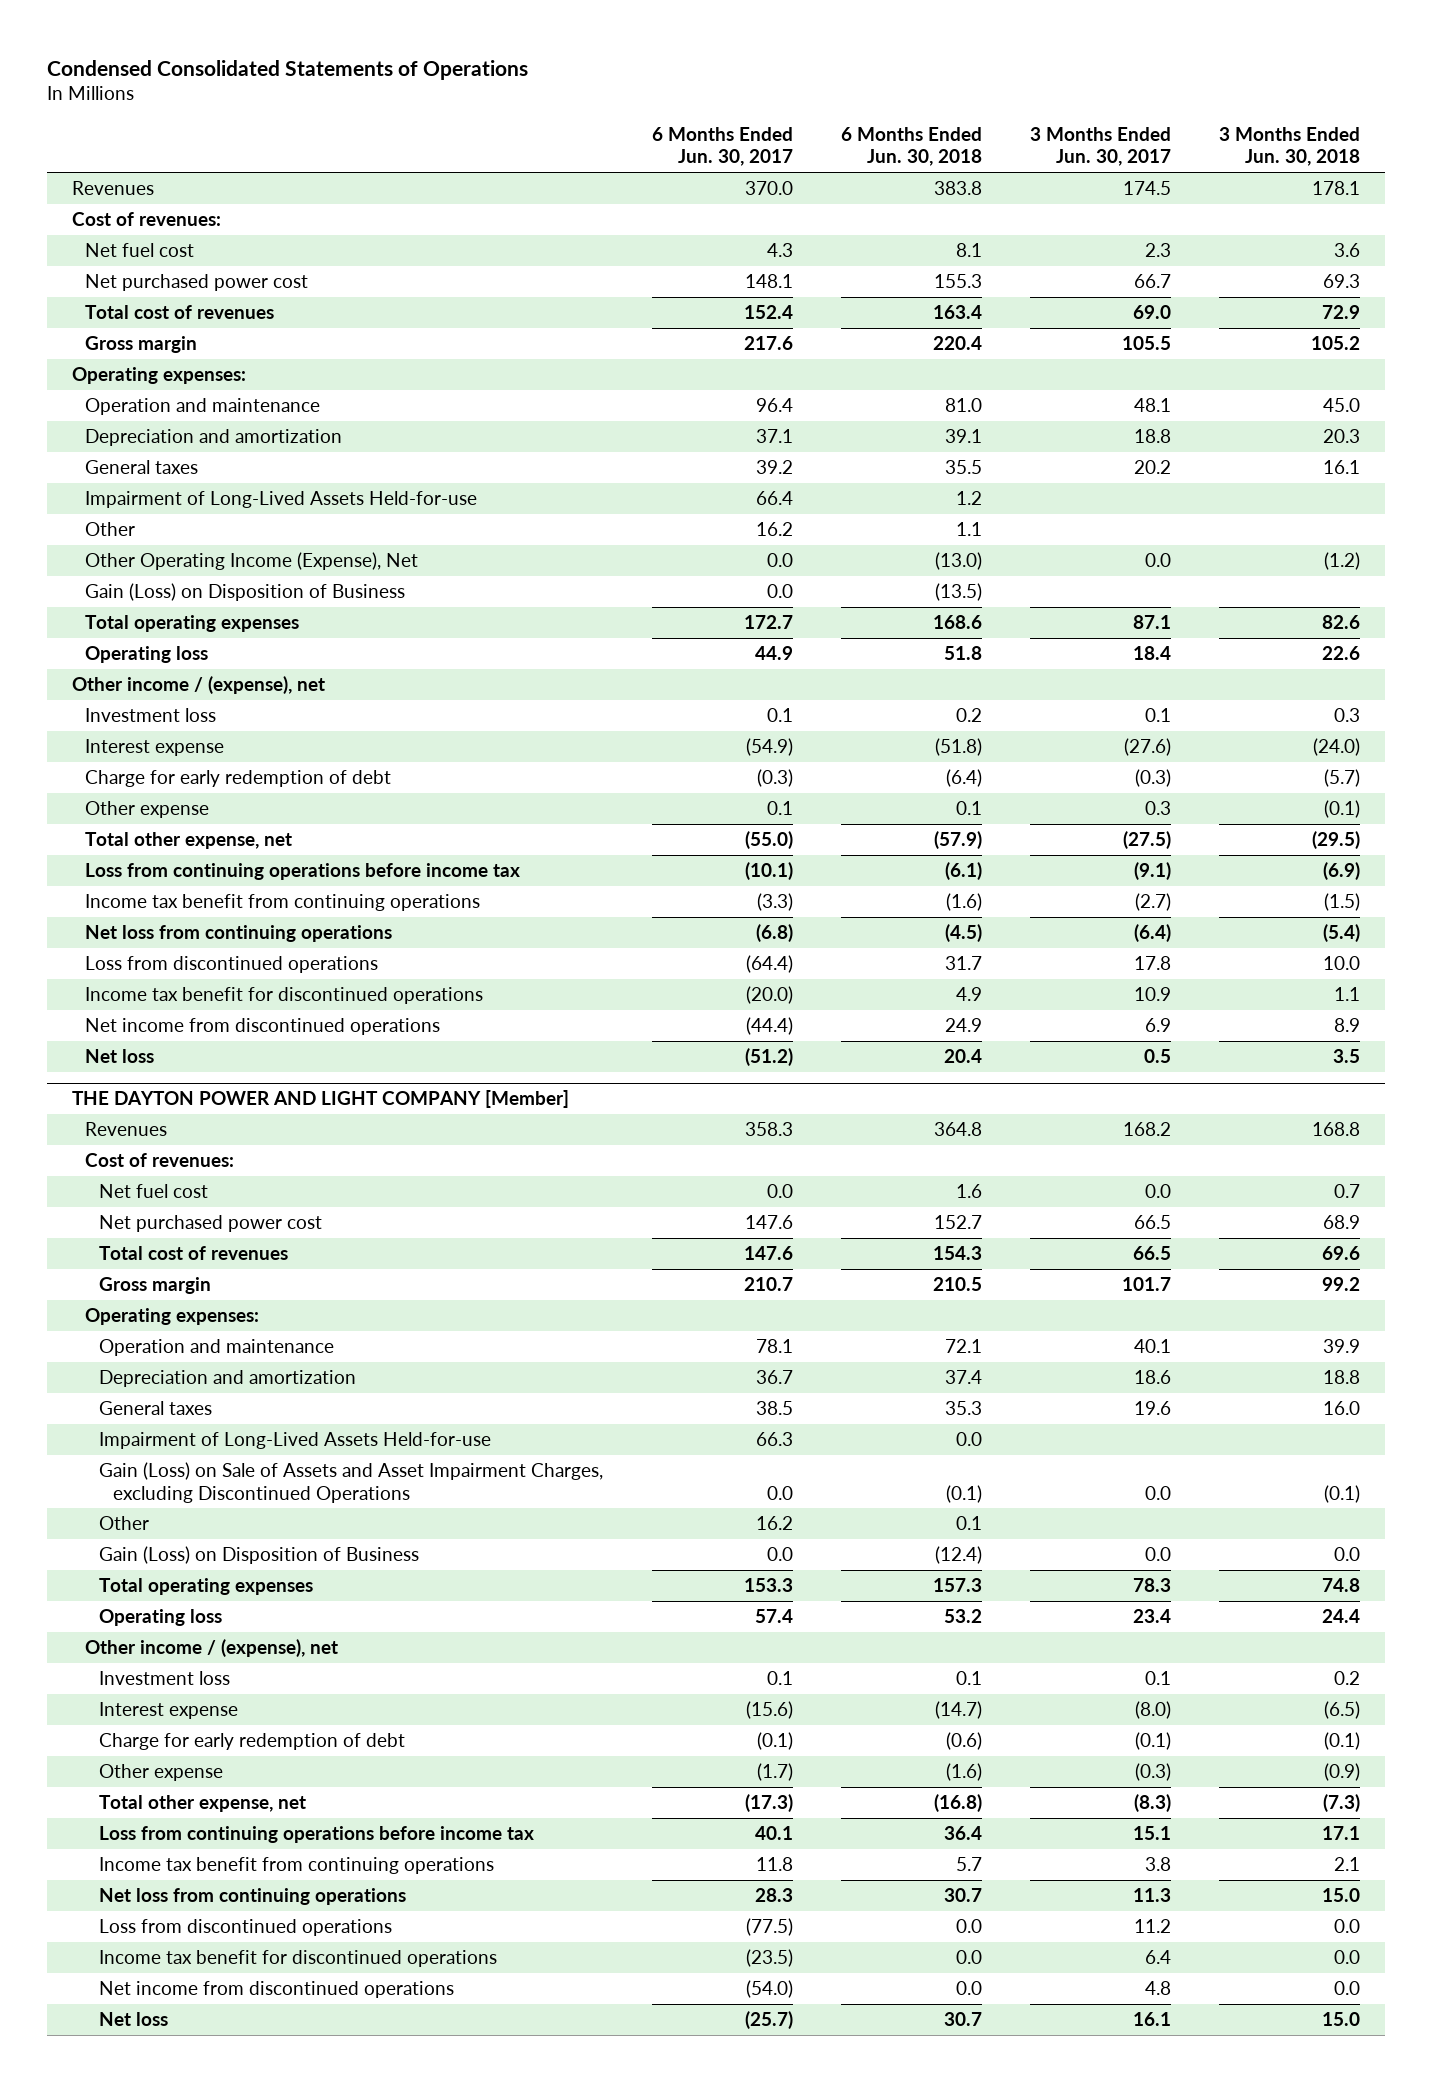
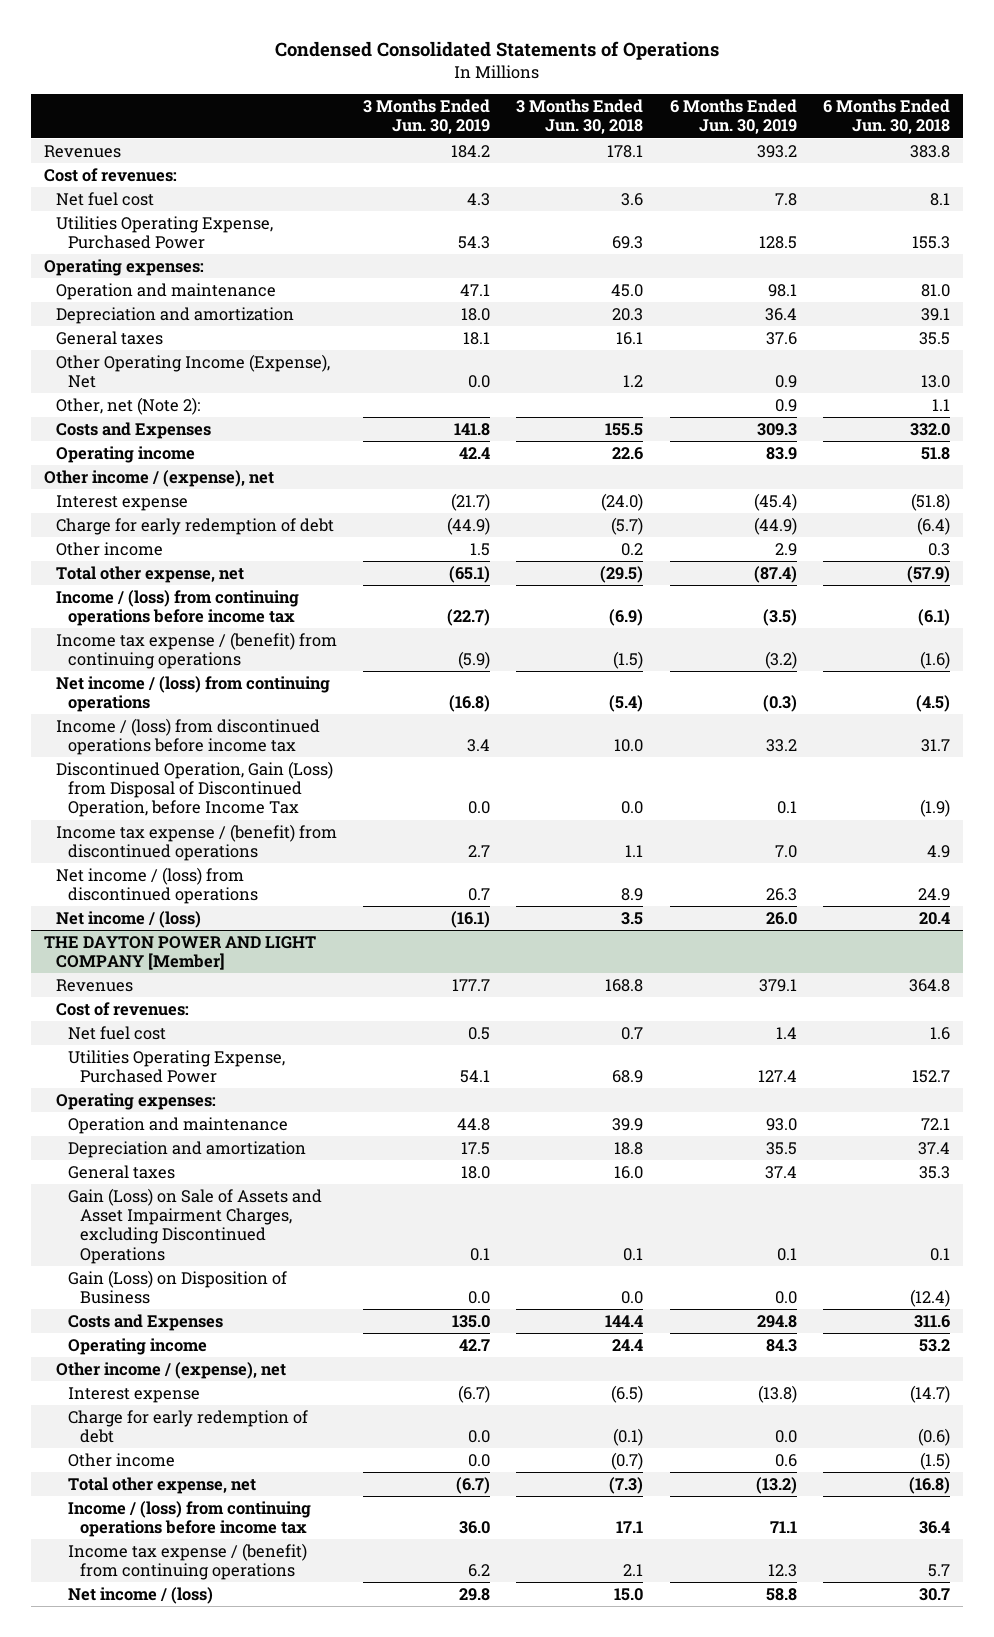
- | 6 Months Ended Jun. 30, 2017 | 6 Months Ended Jun. 30, 2018 | 3 Months Ended Jun. 30, 2017 | 3 Months Ended Jun. 30, 2018
+ | 3 Months Ended Jun. 30, 2019 | 3 Months Ended Jun. 30, 2018 | 6 Months Ended Jun. 30, 2019 | 6 Months Ended Jun. 30, 2018
- Net purchased power cost | 148.1 | 155.3 | 66.7 | 69.3
- Total cost of revenues | 152.4 | 163.4 | 69.0 | 72.9
- Gross margin | 217.6 | 220.4 | 105.5 | 105.2
+ Utilities Operating Expense, Purchased Power | 54.3 | 69.3 | 128.5 | 155.3
- Impairment of Long-Lived Assets Held-for-use | 66.4 | 1.2 | |
- Other | 16.2 | 1.1 | |
- Other Operating Income (Expense), Net | 0.0 | (13.0) | 0.0 | (1.2)
- Gain (Loss) on Disposition of Business | 0.0 | (13.5) | |
- Total operating expenses | 172.7 | 168.6 | 87.1 | 82.6
- Operating loss | 44.9 | 51.8 | 18.4 | 22.6
+ Other Operating Income (Expense), Net | 0.0 | 1.2 | 0.9 | 13.0
+ Other, net (Note 2): | | | 0.9 | 1.1
+ Costs and Expenses | 141.8 | 155.5 | 309.3 | 332.0
+ Operating income | 42.4 | 22.6 | 83.9 | 51.8
- Investment loss | 0.1 | 0.2 | 0.1 | 0.3
- Other expense | 0.1 | 0.1 | 0.3 | (0.1)
+ Other income | 1.5 | 0.2 | 2.9 | 0.3
- Loss from continuing operations before income tax | (10.1) | (6.1) | (9.1) | (6.9)
- Income tax benefit from continuing operations | (3.3) | (1.6) | (2.7) | (1.5)
- Net loss from continuing operations | (6.8) | (4.5) | (6.4) | (5.4)
- Loss from discontinued operations | (64.4) | 31.7 | 17.8 | 10.0
- Income tax benefit for discontinued operations | (20.0) | 4.9 | 10.9 | 1.1
- Net income from discontinued operations | (44.4) | 24.9 | 6.9 | 8.9
- Net loss | (51.2) | 20.4 | 0.5 | 3.5
+ Income / (loss) from continuing operations before income tax | (22.7) | (6.9) | (3.5) | (6.1)
+ Income tax expense / (benefit) from continuing operations | (5.9) | (1.5) | (3.2) | (1.6)
+ Net income / (loss) from continuing operations | (16.8) | (5.4) | (0.3) | (4.5)
+ Income / (loss) from discontinued operations before income tax | 3.4 | 10.0 | 33.2 | 31.7
+ Discontinued Operation, Gain (Loss) from Disposal of Discontinued Operation, before Income Tax | 0.0 | 0.0 | 0.1 | (1.9)
+ Income tax expense / (benefit) from discontinued operations | 2.7 | 1.1 | 7.0 | 4.9
+ Net income / (loss) from discontinued operations | 0.7 | 8.9 | 26.3 | 24.9
+ Net income / (loss) | (16.1) | 3.5 | 26.0 | 20.4
@ THE DAYTON POWER AND LIGHT COMPANY [Member]
- Net purchased power cost | 147.6 | 152.7 | 66.5 | 68.9
- Total cost of revenues | 147.6 | 154.3 | 66.5 | 69.6
- Gross margin | 210.7 | 210.5 | 101.7 | 99.2
+ Utilities Operating Expense, Purchased Power | 54.1 | 68.9 | 127.4 | 152.7
- Impairment of Long-Lived Assets Held-for-use | 66.3 | 0.0 | |
- Gain (Loss) on Sale of Assets and Asset Impairment Charges, excluding Discontinued Operations | 0.0 | (0.1) | 0.0 | (0.1)
- Other | 16.2 | 0.1 | |
+ Gain (Loss) on Sale of Assets and Asset Impairment Charges, excluding Discontinued Operations | 0.1 | 0.1 | 0.1 | 0.1
- Total operating expenses | 153.3 | 157.3 | 78.3 | 74.8
- Operating loss | 57.4 | 53.2 | 23.4 | 24.4
+ Costs and Expenses | 135.0 | 144.4 | 294.8 | 311.6
+ Operating income | 42.7 | 24.4 | 84.3 | 53.2
- Investment loss | 0.1 | 0.1 | 0.1 | 0.2
- Other expense | (1.7) | (1.6) | (0.3) | (0.9)
+ Other income | 0.0 | (0.7) | 0.6 | (1.5)
- Loss from continuing operations before income tax | 40.1 | 36.4 | 15.1 | 17.1
- Income tax benefit from continuing operations | 11.8 | 5.7 | 3.8 | 2.1
- Net loss from continuing operations | 28.3 | 30.7 | 11.3 | 15.0
- Loss from discontinued operations | (77.5) | 0.0 | 11.2 | 0.0
- Income tax benefit for discontinued operations | (23.5) | 0.0 | 6.4 | 0.0
- Net income from discontinued operations | (54.0) | 0.0 | 4.8 | 0.0
- Net loss | (25.7) | 30.7 | 16.1 | 15.0
+ Income / (loss) from continuing operations before income tax | 36.0 | 17.1 | 71.1 | 36.4
+ Income tax expense / (benefit) from continuing operations | 6.2 | 2.1 | 12.3 | 5.7
+ Net income / (loss) | 29.8 | 15.0 | 58.8 | 30.7

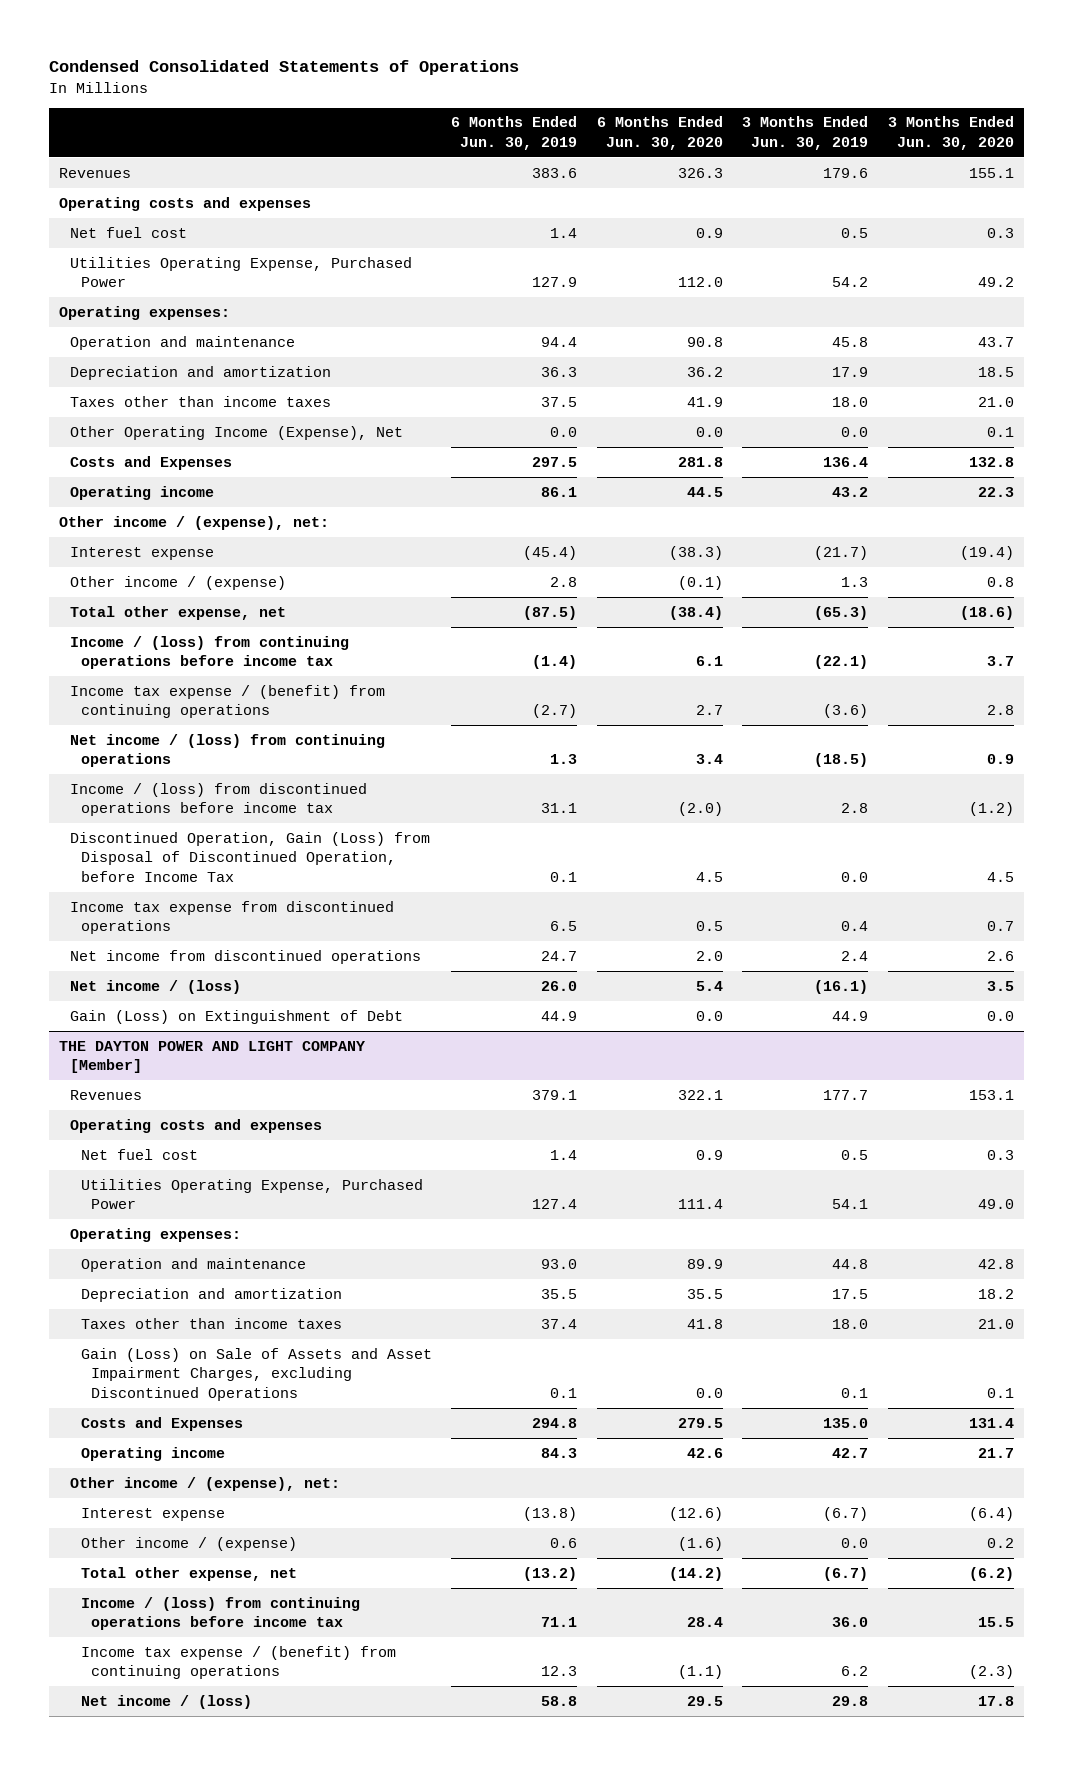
- | 3 Months Ended Jun. 30, 2019 | 3 Months Ended Jun. 30, 2018 | 6 Months Ended Jun. 30, 2019 | 6 Months Ended Jun. 30, 2018
+ | 6 Months Ended Jun. 30, 2019 | 6 Months Ended Jun. 30, 2020 | 3 Months Ended Jun. 30, 2019 | 3 Months Ended Jun. 30, 2020
- Revenues | 184.2 | 178.1 | 393.2 | 383.8
- Cost of revenues:
- Net fuel cost | 4.3 | 3.6 | 7.8 | 8.1
- Utilities Operating Expense, Purchased Power | 54.3 | 69.3 | 128.5 | 155.3
+ Revenues | 383.6 | 326.3 | 179.6 | 155.1
+ Operating costs and expenses
+ Net fuel cost | 1.4 | 0.9 | 0.5 | 0.3
+ Utilities Operating Expense, Purchased Power | 127.9 | 112.0 | 54.2 | 49.2
- Operation and maintenance | 47.1 | 45.0 | 98.1 | 81.0
- Depreciation and amortization | 18.0 | 20.3 | 36.4 | 39.1
- General taxes | 18.1 | 16.1 | 37.6 | 35.5
- Other Operating Income (Expense), Net | 0.0 | 1.2 | 0.9 | 13.0
- Other, net (Note 2): | | | 0.9 | 1.1
- Costs and Expenses | 141.8 | 155.5 | 309.3 | 332.0
- Operating income | 42.4 | 22.6 | 83.9 | 51.8
- Other income / (expense), net
+ Operation and maintenance | 94.4 | 90.8 | 45.8 | 43.7
+ Depreciation and amortization | 36.3 | 36.2 | 17.9 | 18.5
+ Taxes other than income taxes | 37.5 | 41.9 | 18.0 | 21.0
+ Other Operating Income (Expense), Net | 0.0 | 0.0 | 0.0 | 0.1
+ Costs and Expenses | 297.5 | 281.8 | 136.4 | 132.8
+ Operating income | 86.1 | 44.5 | 43.2 | 22.3
+ Other income / (expense), net:
- Charge for early redemption of debt | (44.9) | (5.7) | (44.9) | (6.4)
- Other income | 1.5 | 0.2 | 2.9 | 0.3
- Total other expense, net | (65.1) | (29.5) | (87.4) | (57.9)
- Income / (loss) from continuing operations before income tax | (22.7) | (6.9) | (3.5) | (6.1)
- Income tax expense / (benefit) from continuing operations | (5.9) | (1.5) | (3.2) | (1.6)
- Net income / (loss) from continuing operations | (16.8) | (5.4) | (0.3) | (4.5)
- Income / (loss) from discontinued operations before income tax | 3.4 | 10.0 | 33.2 | 31.7
+ Other income / (expense) | 2.8 | (0.1) | 1.3 | 0.8
+ Total other expense, net | (87.5) | (38.4) | (65.3) | (18.6)
+ Income / (loss) from continuing operations before income tax | (1.4) | 6.1 | (22.1) | 3.7
+ Income tax expense / (benefit) from continuing operations | (2.7) | 2.7 | (3.6) | 2.8
+ Net income / (loss) from continuing operations | 1.3 | 3.4 | (18.5) | 0.9
+ Income / (loss) from discontinued operations before income tax | 31.1 | (2.0) | 2.8 | (1.2)
- Income tax expense / (benefit) from discontinued operations | 2.7 | 1.1 | 7.0 | 4.9
- Net income / (loss) from discontinued operations | 0.7 | 8.9 | 26.3 | 24.9
+ Income tax expense from discontinued operations | 6.5 | 0.5 | 0.4 | 0.7
+ Net income from discontinued operations | 24.7 | 2.0 | 2.4 | 2.6
+ Gain (Loss) on Extinguishment of Debt | 44.9 | 0.0 | 44.9 | 0.0
@ THE DAYTON POWER AND LIGHT COMPANY [Member]
- Cost of revenues:
+ Operating costs and expenses
- General taxes | 18.0 | 16.0 | 37.4 | 35.3
+ Taxes other than income taxes | 37.4 | 41.8 | 18.0 | 21.0
- Gain (Loss) on Disposition of Business | 0.0 | 0.0 | 0.0 | (12.4)
- Other income / (expense), net
+ Other income / (expense), net:
- Charge for early redemption of debt | 0.0 | (0.1) | 0.0 | (0.6)
- Other income | 0.0 | (0.7) | 0.6 | (1.5)
+ Other income / (expense) | 0.6 | (1.6) | 0.0 | 0.2

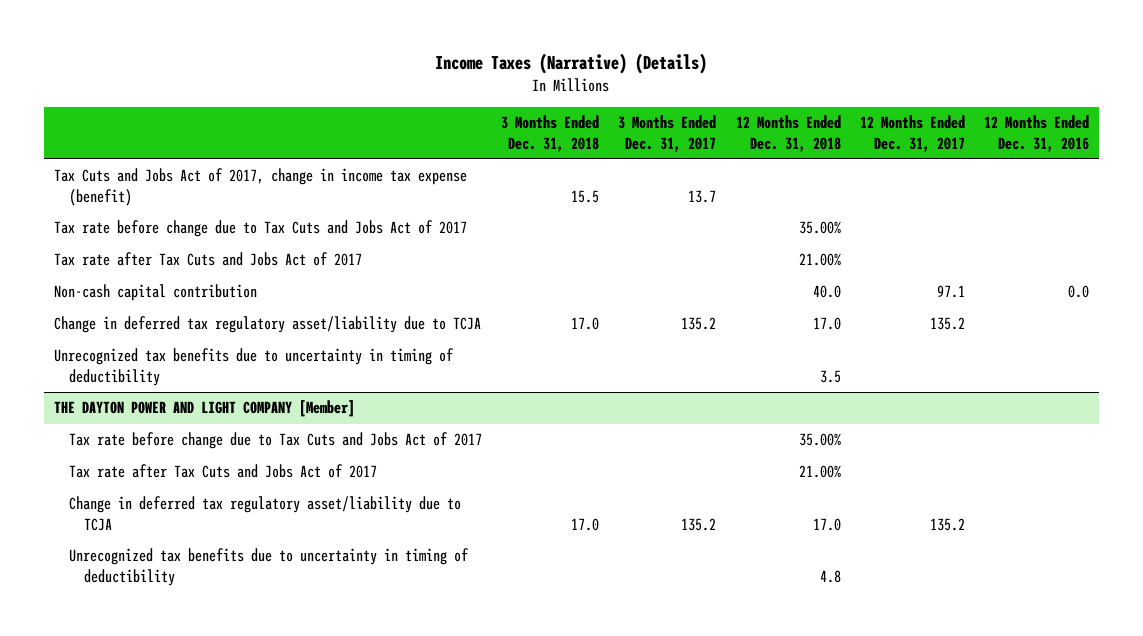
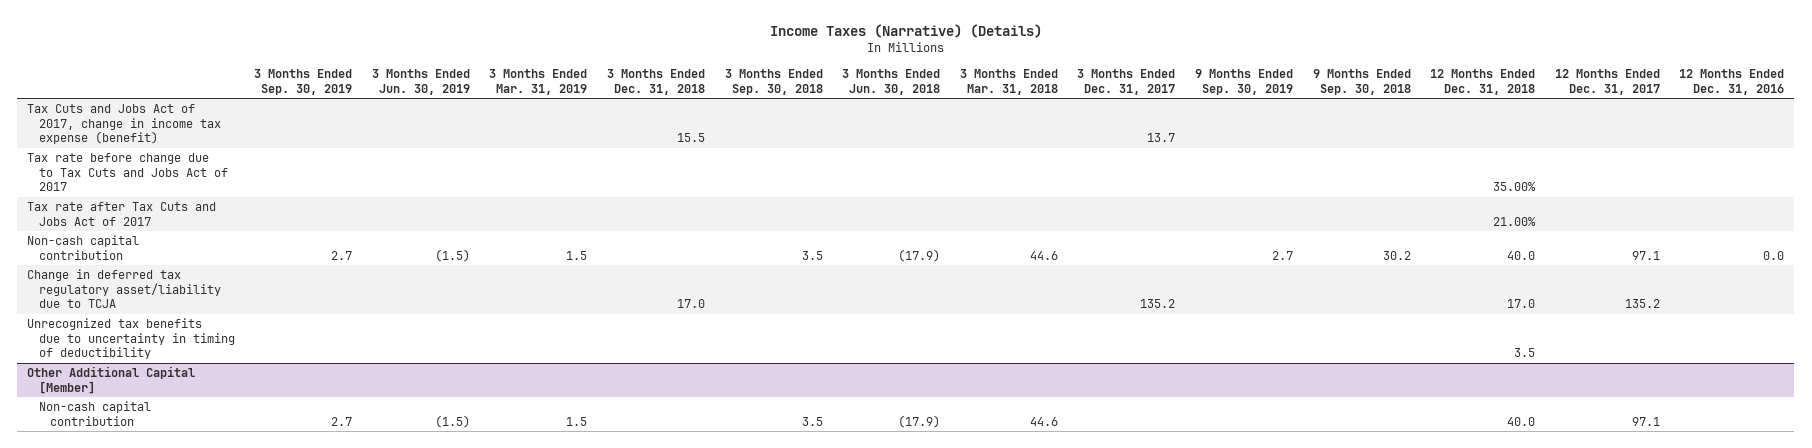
- | 3 Months Ended Dec. 31, 2018 | 3 Months Ended Dec. 31, 2017 | 12 Months Ended Dec. 31, 2018 | 12 Months Ended Dec. 31, 2017 | 12 Months Ended Dec. 31, 2016
+ | 3 Months Ended Sep. 30, 2019 | 3 Months Ended Jun. 30, 2019 | 3 Months Ended Mar. 31, 2019 | 3 Months Ended Dec. 31, 2018 | 3 Months Ended Sep. 30, 2018 | 3 Months Ended Jun. 30, 2018 | 3 Months Ended Mar. 31, 2018 | 3 Months Ended Dec. 31, 2017 | 9 Months Ended Sep. 30, 2019 | 9 Months Ended Sep. 30, 2018 | 12 Months Ended Dec. 31, 2018 | 12 Months Ended Dec. 31, 2017 | 12 Months Ended Dec. 31, 2016
- THE DAYTON POWER AND LIGHT COMPANY [Member]
- Tax rate before change due to Tax Cuts and Jobs Act of 2017 | | | 35.00% | |
- Tax rate after Tax Cuts and Jobs Act of 2017 | | | 21.00% | |
- Change in deferred tax regulatory asset/liability due to TCJA | 17.0 | 135.2 | 17.0 | 135.2 |
- Unrecognized tax benefits due to uncertainty in timing of deductibility | | | 4.8 | |
+ Other Additional Capital [Member]
+ Non-cash capital contribution | 2.7 | (1.5) | 1.5 | | 3.5 | (17.9) | 44.6 | | | | 40.0 | 97.1 |

